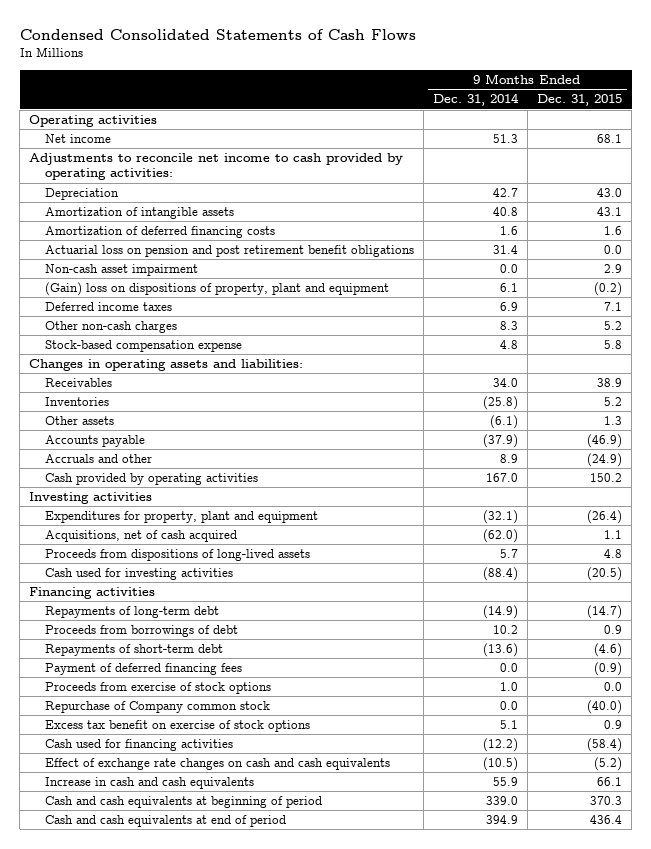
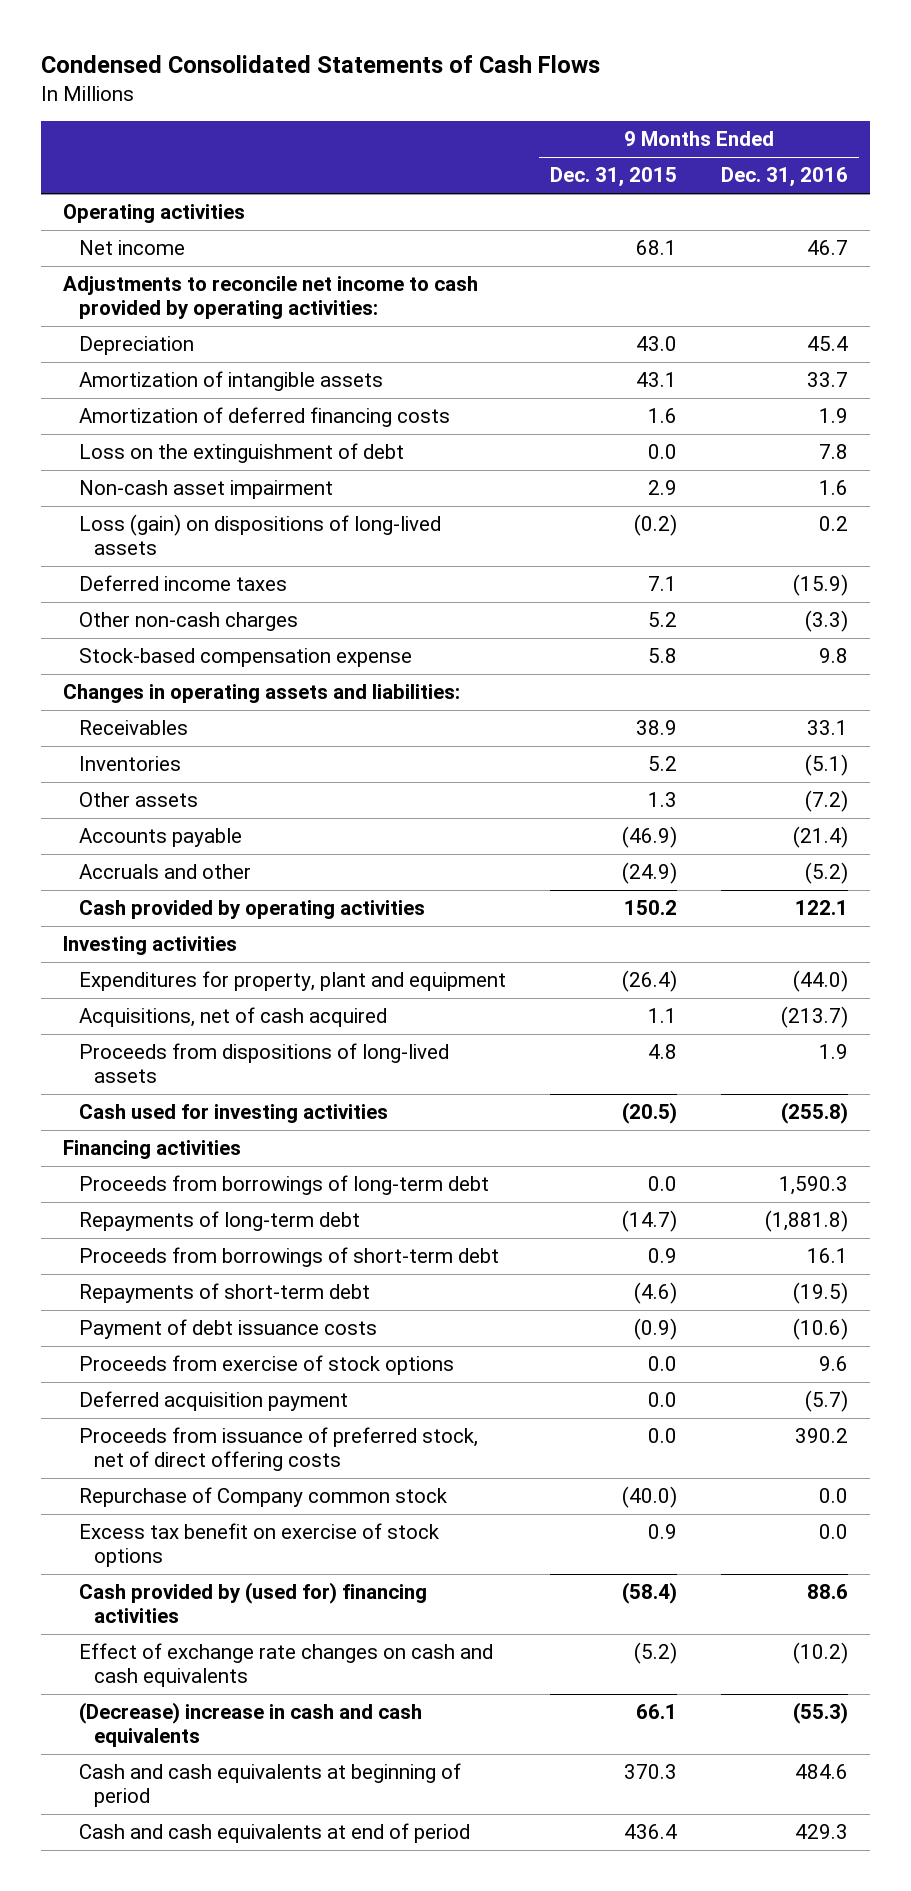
- | 9 Months Ended Dec. 31, 2014 | 9 Months Ended Dec. 31, 2015
+ | 9 Months Ended Dec. 31, 2015 | 9 Months Ended Dec. 31, 2016
- Actuarial loss on pension and post retirement benefit obligations | 31.4 | 0.0
+ Loss on the extinguishment of debt | 0.0 | 7.8
- (Gain) loss on dispositions of property, plant and equipment | 6.1 | (0.2)
+ Loss (gain) on dispositions of long-lived assets | (0.2) | 0.2
+ Proceeds from borrowings of long-term debt | 0.0 | 1,590.3
- Proceeds from borrowings of debt | 10.2 | 0.9
+ Proceeds from borrowings of short-term debt | 0.9 | 16.1
- Payment of deferred financing fees | 0.0 | (0.9)
+ Payment of debt issuance costs | (0.9) | (10.6)
+ Deferred acquisition payment | 0.0 | (5.7)
+ Proceeds from issuance of preferred stock, net of direct offering costs | 0.0 | 390.2
- Cash used for financing activities | (12.2) | (58.4)
+ Cash provided by (used for) financing activities | (58.4) | 88.6
- Increase in cash and cash equivalents | 55.9 | 66.1
+ (Decrease) increase in cash and cash equivalents | 66.1 | (55.3)

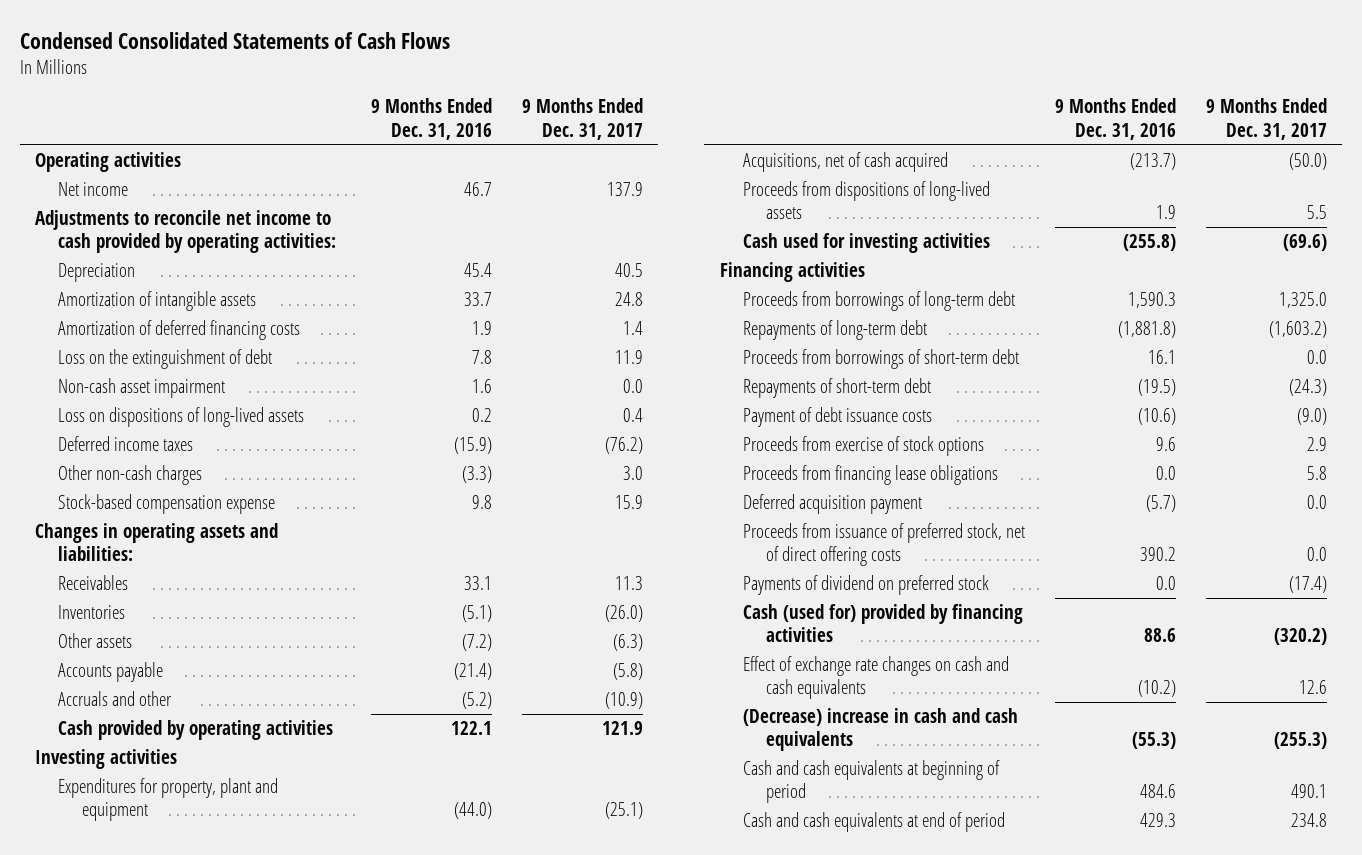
- | 9 Months Ended Dec. 31, 2015 | 9 Months Ended Dec. 31, 2016
+ | 9 Months Ended Dec. 31, 2016 | 9 Months Ended Dec. 31, 2017
- Loss (gain) on dispositions of long-lived assets | (0.2) | 0.2
+ Loss on dispositions of long-lived assets | 0.2 | 0.4
+ Proceeds from financing lease obligations | 0.0 | 5.8
- Repurchase of Company common stock | (40.0) | 0.0
- Excess tax benefit on exercise of stock options | 0.9 | 0.0
- Cash provided by (used for) financing activities | (58.4) | 88.6
+ Payments of dividend on preferred stock | 0.0 | (17.4)
+ Cash (used for) provided by financing activities | 88.6 | (320.2)

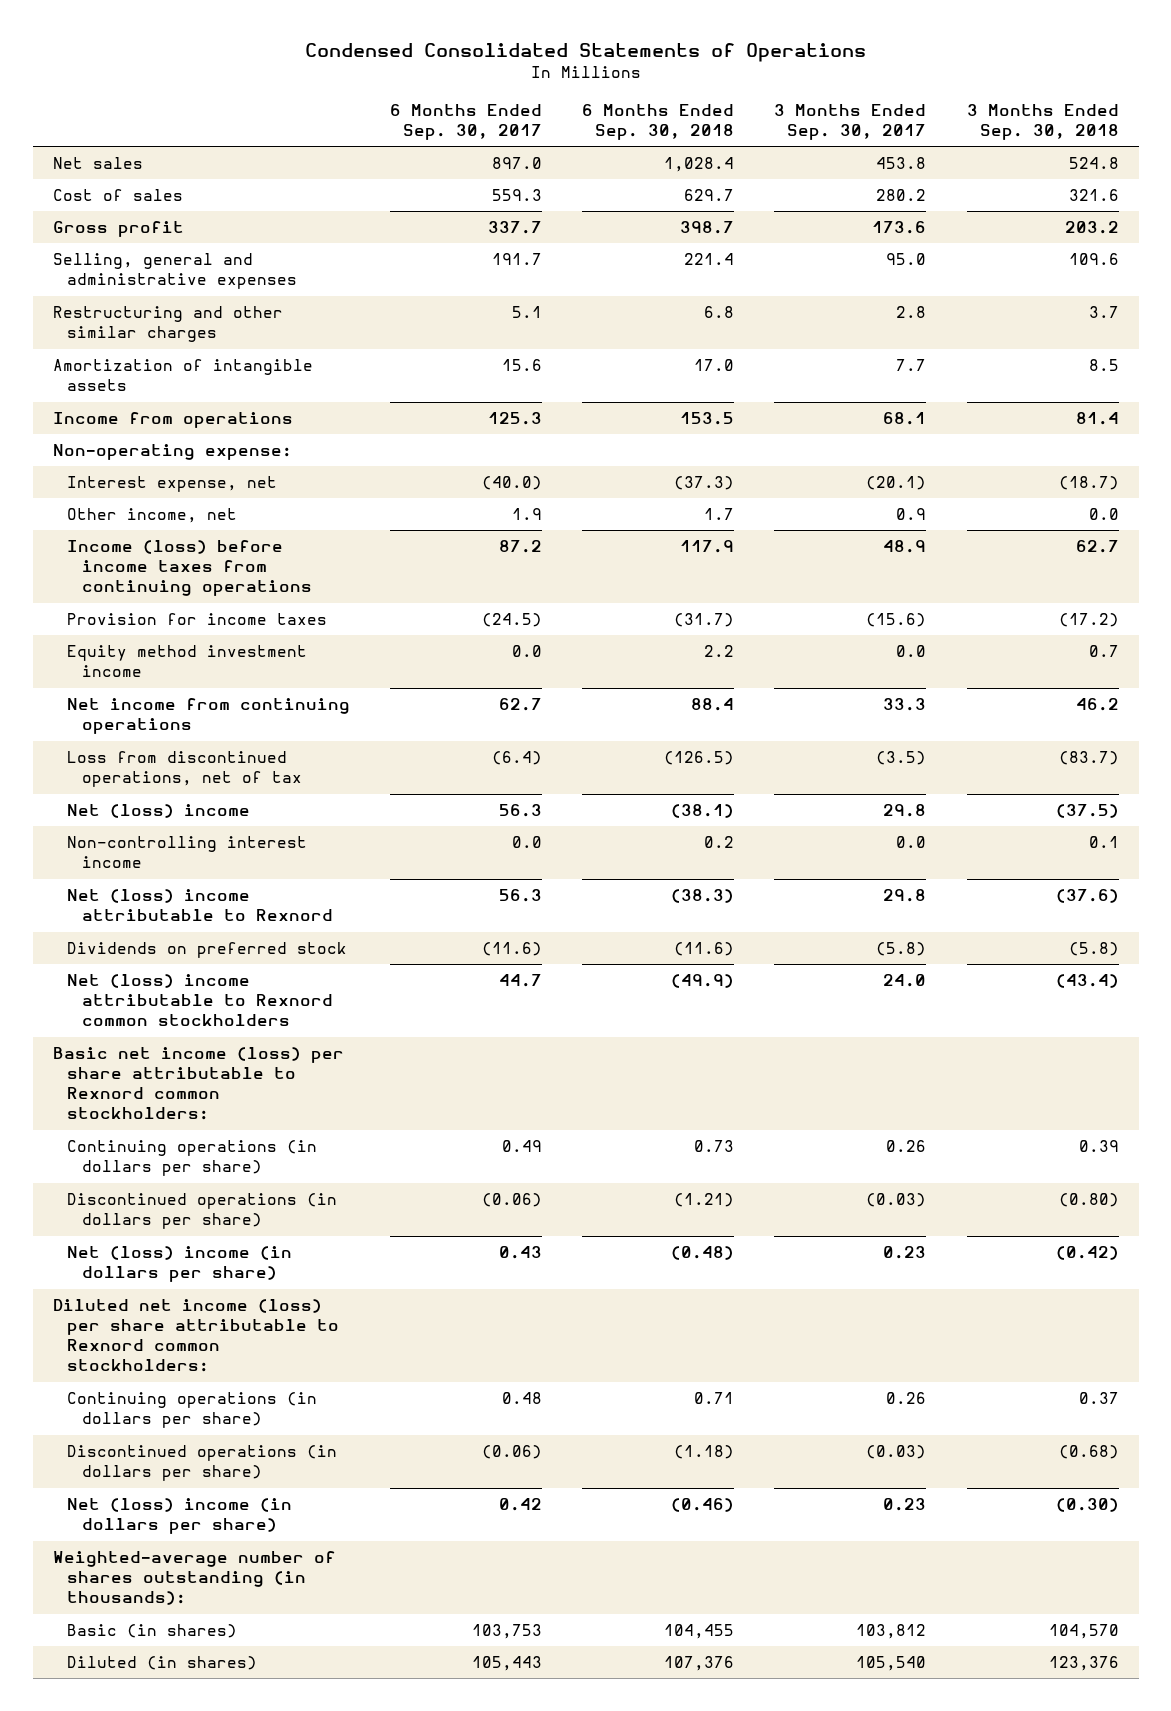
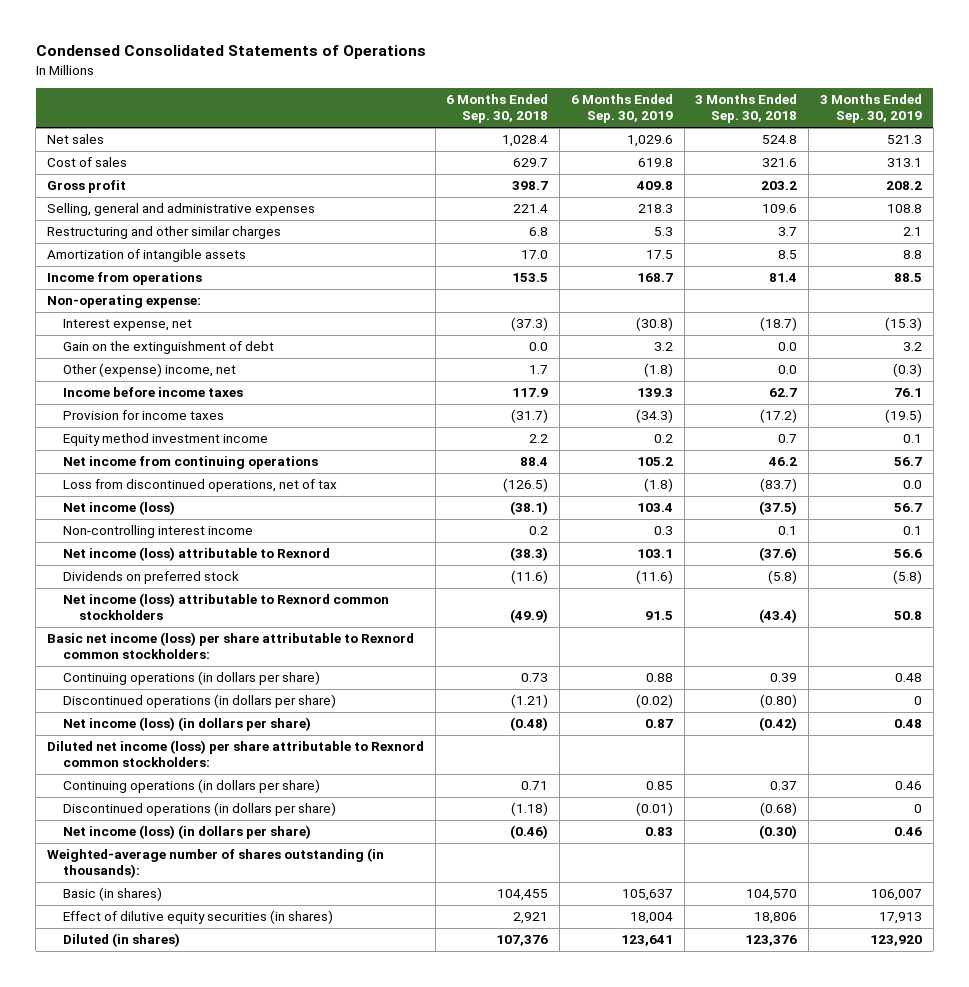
- | 6 Months Ended Sep. 30, 2017 | 6 Months Ended Sep. 30, 2018 | 3 Months Ended Sep. 30, 2017 | 3 Months Ended Sep. 30, 2018
+ | 6 Months Ended Sep. 30, 2018 | 6 Months Ended Sep. 30, 2019 | 3 Months Ended Sep. 30, 2018 | 3 Months Ended Sep. 30, 2019
- Other income, net | 1.9 | 1.7 | 0.9 | 0.0
- Income (loss) before income taxes from continuing operations | 87.2 | 117.9 | 48.9 | 62.7
+ Gain on the extinguishment of debt | 0.0 | 3.2 | 0.0 | 3.2
+ Other (expense) income, net | 1.7 | (1.8) | 0.0 | (0.3)
+ Income before income taxes | 117.9 | 139.3 | 62.7 | 76.1
- Net (loss) income | 56.3 | (38.1) | 29.8 | (37.5)
+ Net income (loss) | (38.1) | 103.4 | (37.5) | 56.7
- Net (loss) income attributable to Rexnord | 56.3 | (38.3) | 29.8 | (37.6)
+ Net income (loss) attributable to Rexnord | (38.3) | 103.1 | (37.6) | 56.6
- Net (loss) income attributable to Rexnord common stockholders | 44.7 | (49.9) | 24.0 | (43.4)
+ Net income (loss) attributable to Rexnord common stockholders | (49.9) | 91.5 | (43.4) | 50.8
- Net (loss) income (in dollars per share) | 0.43 | (0.48) | 0.23 | (0.42)
+ Net income (loss) (in dollars per share) | (0.48) | 0.87 | (0.42) | 0.48
- Net (loss) income (in dollars per share) | 0.42 | (0.46) | 0.23 | (0.30)
+ Net income (loss) (in dollars per share) | (0.46) | 0.83 | (0.30) | 0.46
+ Effect of dilutive equity securities (in shares) | 2,921 | 18,004 | 18,806 | 17,913

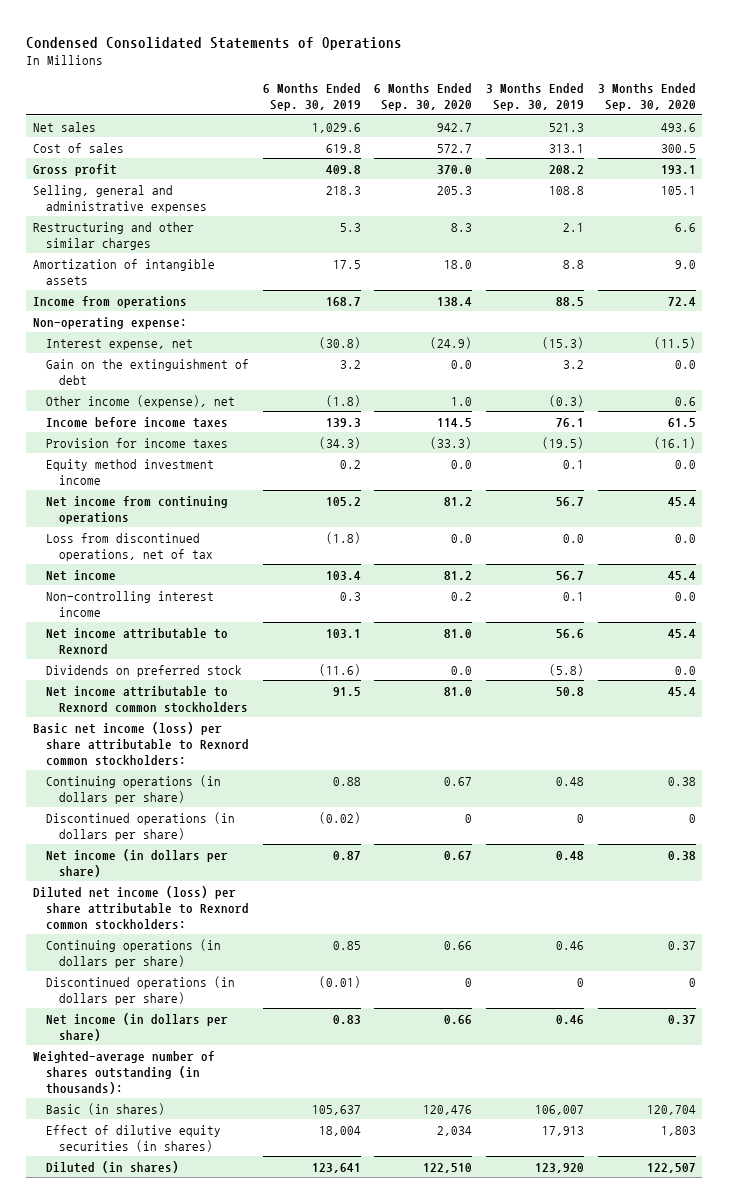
- | 6 Months Ended Sep. 30, 2018 | 6 Months Ended Sep. 30, 2019 | 3 Months Ended Sep. 30, 2018 | 3 Months Ended Sep. 30, 2019
+ | 6 Months Ended Sep. 30, 2019 | 6 Months Ended Sep. 30, 2020 | 3 Months Ended Sep. 30, 2019 | 3 Months Ended Sep. 30, 2020
- Other (expense) income, net | 1.7 | (1.8) | 0.0 | (0.3)
+ Other income (expense), net | (1.8) | 1.0 | (0.3) | 0.6
- Net income (loss) | (38.1) | 103.4 | (37.5) | 56.7
+ Net income | 103.4 | 81.2 | 56.7 | 45.4
- Net income (loss) attributable to Rexnord | (38.3) | 103.1 | (37.6) | 56.6
+ Net income attributable to Rexnord | 103.1 | 81.0 | 56.6 | 45.4
- Net income (loss) attributable to Rexnord common stockholders | (49.9) | 91.5 | (43.4) | 50.8
+ Net income attributable to Rexnord common stockholders | 91.5 | 81.0 | 50.8 | 45.4
- Net income (loss) (in dollars per share) | (0.48) | 0.87 | (0.42) | 0.48
+ Net income (in dollars per share) | 0.87 | 0.67 | 0.48 | 0.38
- Net income (loss) (in dollars per share) | (0.46) | 0.83 | (0.30) | 0.46
+ Net income (in dollars per share) | 0.83 | 0.66 | 0.46 | 0.37

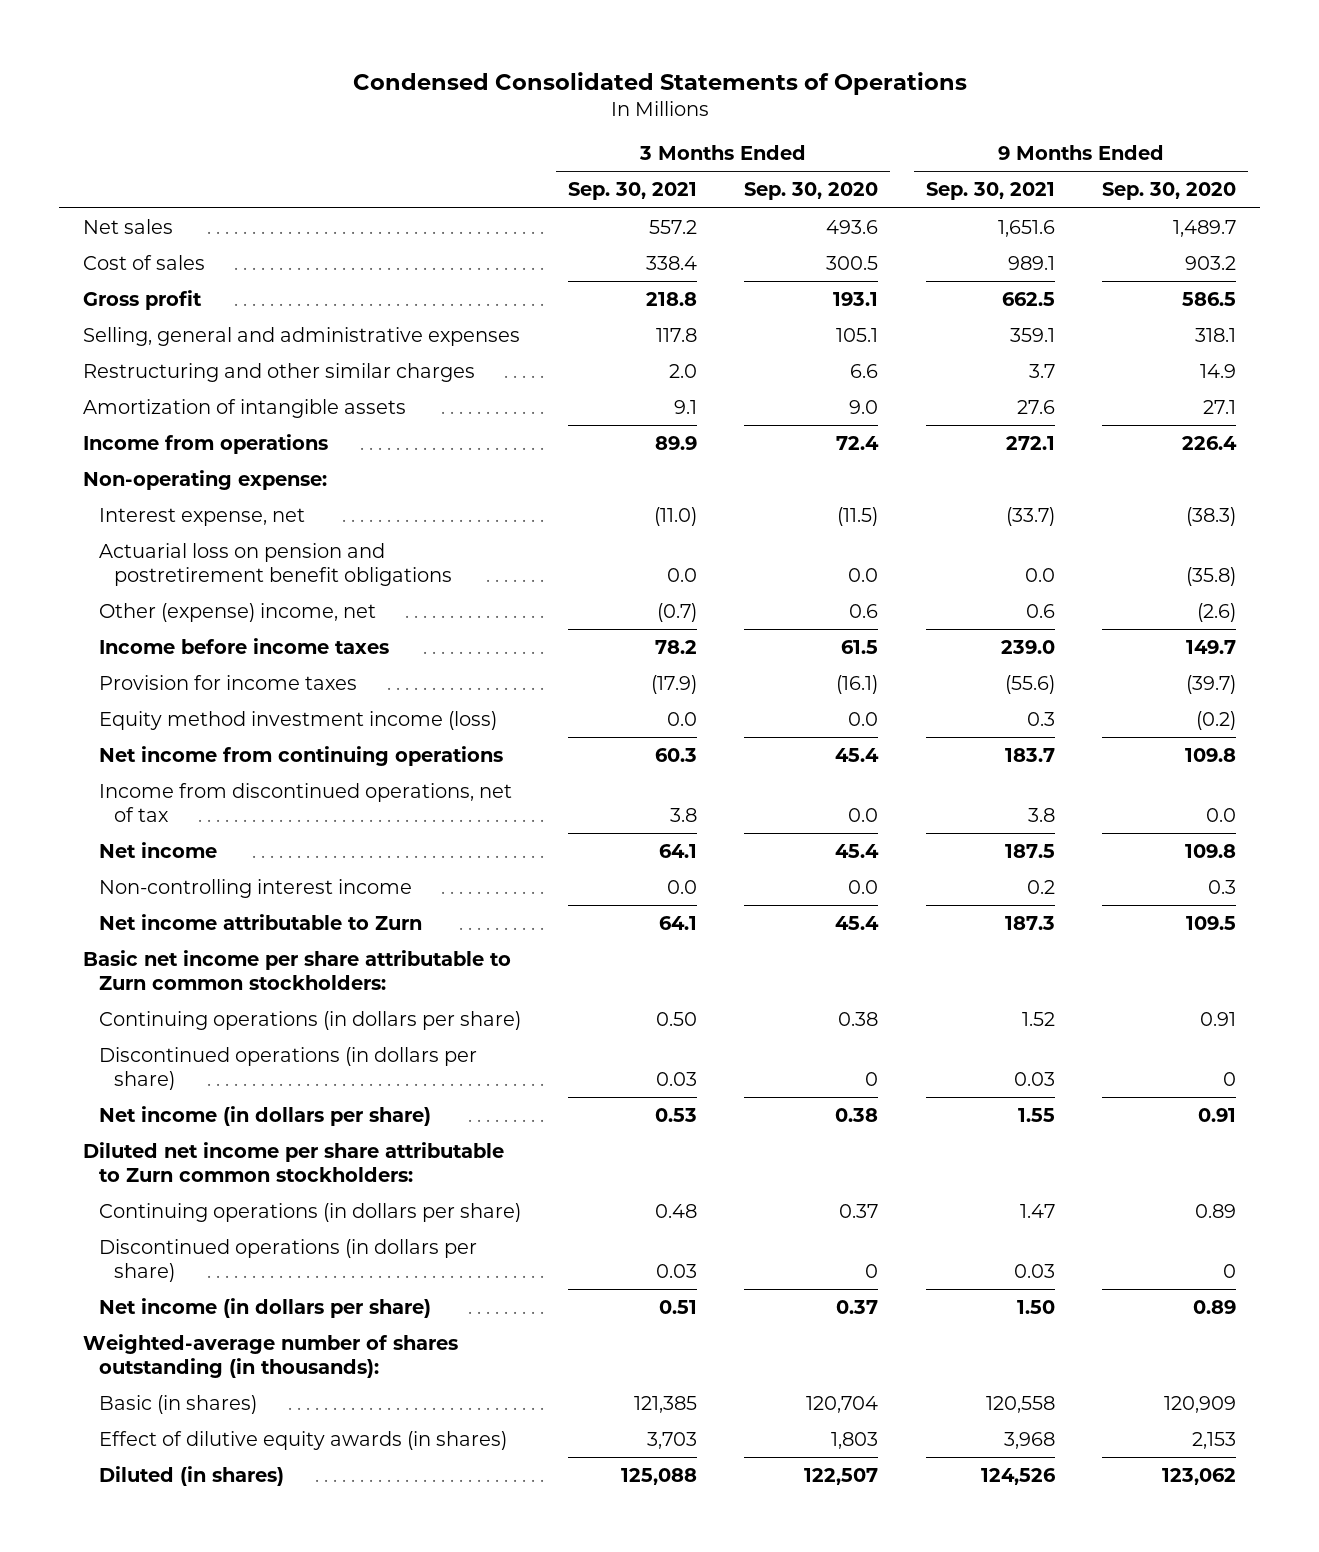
- | 6 Months Ended Sep. 30, 2019 | 6 Months Ended Sep. 30, 2020 | 3 Months Ended Sep. 30, 2019 | 3 Months Ended Sep. 30, 2020
+ | 3 Months Ended Sep. 30, 2021 | 3 Months Ended Sep. 30, 2020 | 9 Months Ended Sep. 30, 2021 | 9 Months Ended Sep. 30, 2020
- Gain on the extinguishment of debt | 3.2 | 0.0 | 3.2 | 0.0
- Other income (expense), net | (1.8) | 1.0 | (0.3) | 0.6
+ Actuarial loss on pension and postretirement benefit obligations | 0.0 | 0.0 | 0.0 | (35.8)
+ Other (expense) income, net | (0.7) | 0.6 | 0.6 | (2.6)
- Equity method investment income | 0.2 | 0.0 | 0.1 | 0.0
+ Equity method investment income (loss) | 0.0 | 0.0 | 0.3 | (0.2)
- Loss from discontinued operations, net of tax | (1.8) | 0.0 | 0.0 | 0.0
+ Income from discontinued operations, net of tax | 3.8 | 0.0 | 3.8 | 0.0
- Net income attributable to Rexnord | 103.1 | 81.0 | 56.6 | 45.4
- Dividends on preferred stock | (11.6) | 0.0 | (5.8) | 0.0
- Net income attributable to Rexnord common stockholders | 91.5 | 81.0 | 50.8 | 45.4
- Basic net income (loss) per share attributable to Rexnord common stockholders:
+ Net income attributable to Zurn | 64.1 | 45.4 | 187.3 | 109.5
+ Basic net income per share attributable to Zurn common stockholders:
- Diluted net income (loss) per share attributable to Rexnord common stockholders:
+ Diluted net income per share attributable to Zurn common stockholders:
- Effect of dilutive equity securities (in shares) | 18,004 | 2,034 | 17,913 | 1,803
+ Effect of dilutive equity awards (in shares) | 3,703 | 1,803 | 3,968 | 2,153

